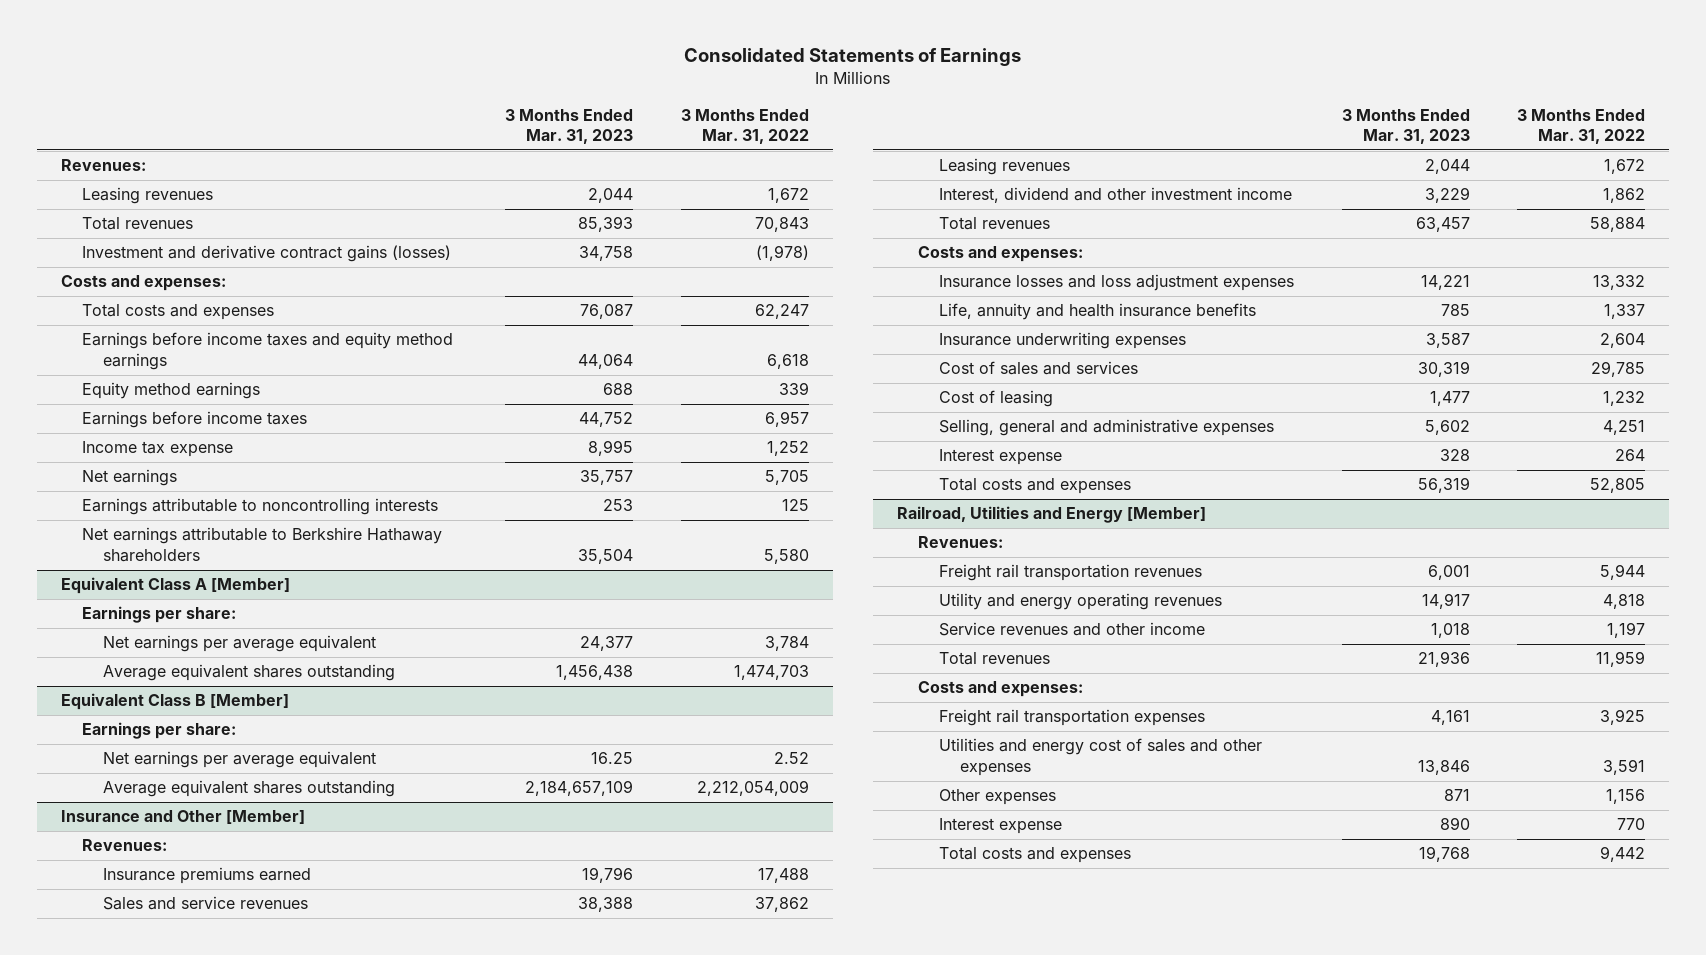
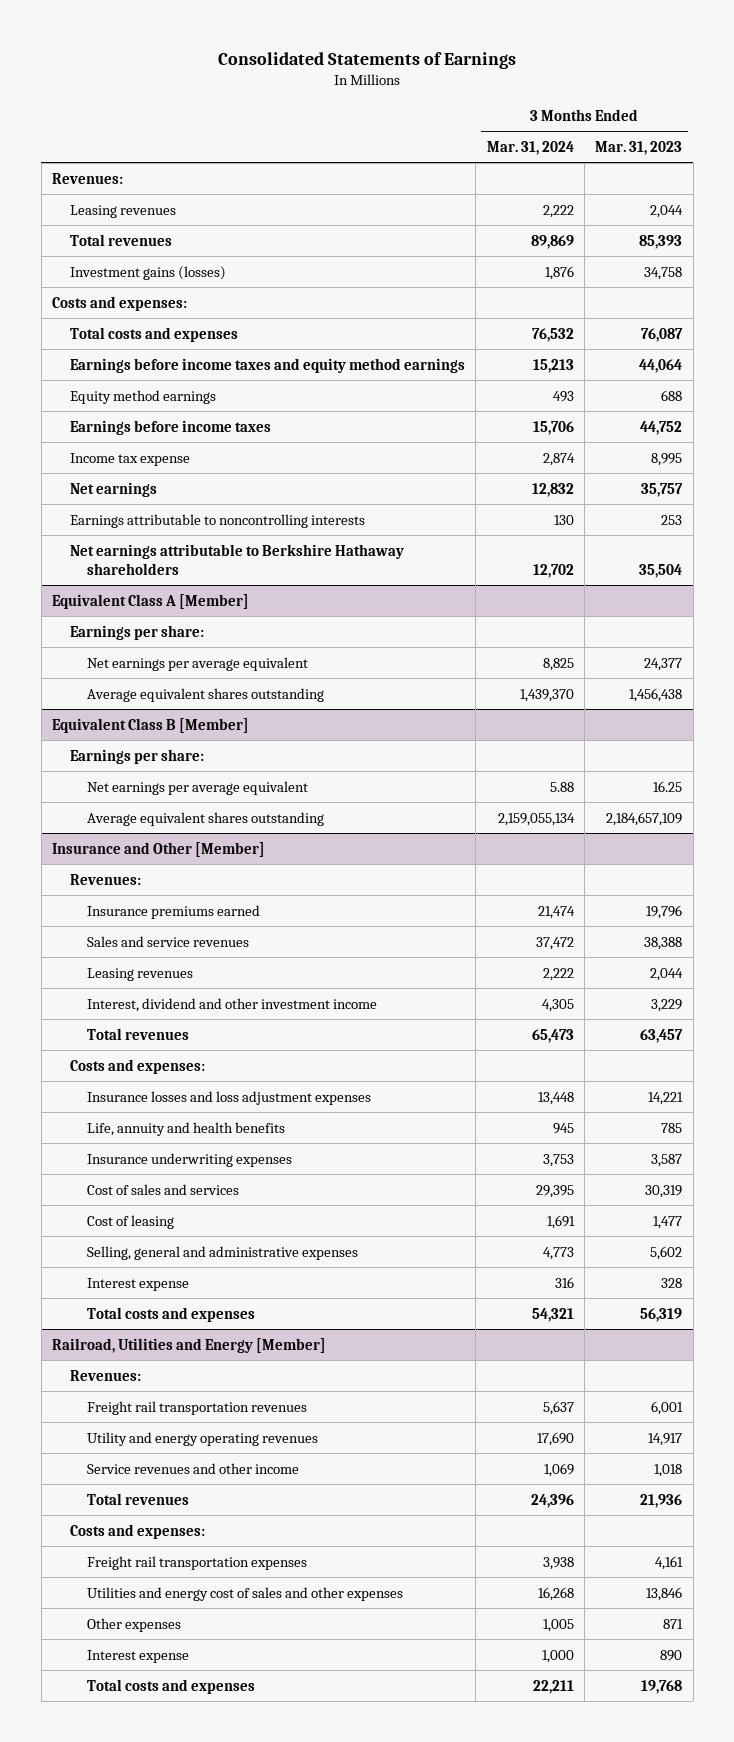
- | 3 Months Ended Mar. 31, 2023 | 3 Months Ended Mar. 31, 2022
+ | 3 Months Ended Mar. 31, 2024 | 3 Months Ended Mar. 31, 2023
- Investment and derivative contract gains (losses) | 34,758 | (1,978)
+ Investment gains (losses) | 1,876 | 34,758
@ Insurance and Other [Member]
- Life, annuity and health insurance benefits | 785 | 1,337
+ Life, annuity and health benefits | 945 | 785

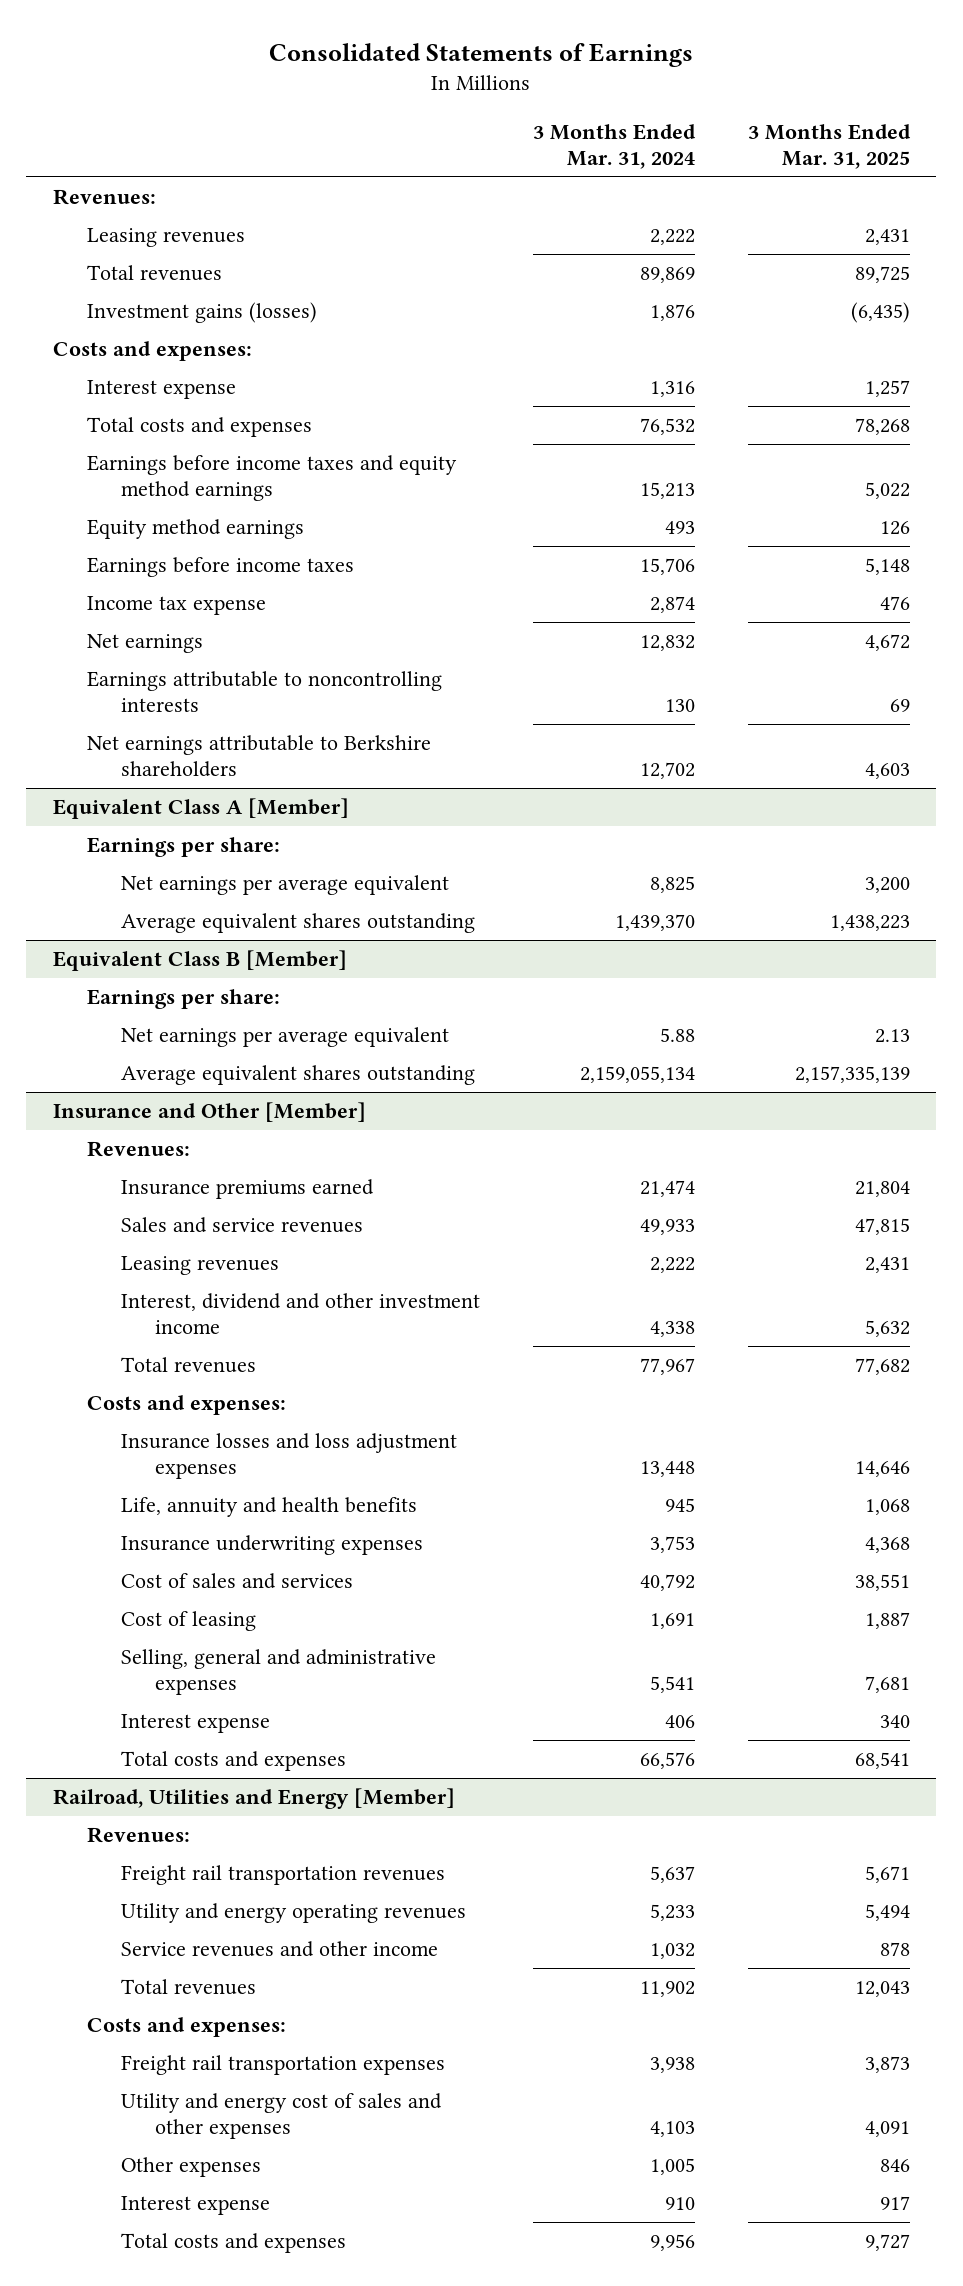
- | 3 Months Ended Mar. 31, 2024 | 3 Months Ended Mar. 31, 2023
+ | 3 Months Ended Mar. 31, 2024 | 3 Months Ended Mar. 31, 2025
+ Interest expense | 1,316 | 1,257
- Net earnings attributable to Berkshire Hathaway shareholders | 12,702 | 35,504
+ Net earnings attributable to Berkshire shareholders | 12,702 | 4,603
@ Insurance and Other [Member]
- Sales and service revenues | 37,472 | 38,388
+ Sales and service revenues | 49,933 | 47,815
- Interest, dividend and other investment income | 4,305 | 3,229
- Total revenues | 65,473 | 63,457
+ Interest, dividend and other investment income | 4,338 | 5,632
+ Total revenues | 77,967 | 77,682
- Cost of sales and services | 29,395 | 30,319
+ Cost of sales and services | 40,792 | 38,551
- Selling, general and administrative expenses | 4,773 | 5,602
- Interest expense | 316 | 328
- Total costs and expenses | 54,321 | 56,319
+ Selling, general and administrative expenses | 5,541 | 7,681
+ Interest expense | 406 | 340
+ Total costs and expenses | 66,576 | 68,541
@ Railroad, Utilities and Energy [Member]
- Utility and energy operating revenues | 17,690 | 14,917
- Service revenues and other income | 1,069 | 1,018
- Total revenues | 24,396 | 21,936
+ Utility and energy operating revenues | 5,233 | 5,494
+ Service revenues and other income | 1,032 | 878
+ Total revenues | 11,902 | 12,043
- Utilities and energy cost of sales and other expenses | 16,268 | 13,846
+ Utility and energy cost of sales and other expenses | 4,103 | 4,091
- Interest expense | 1,000 | 890
- Total costs and expenses | 22,211 | 19,768
+ Interest expense | 910 | 917
+ Total costs and expenses | 9,956 | 9,727

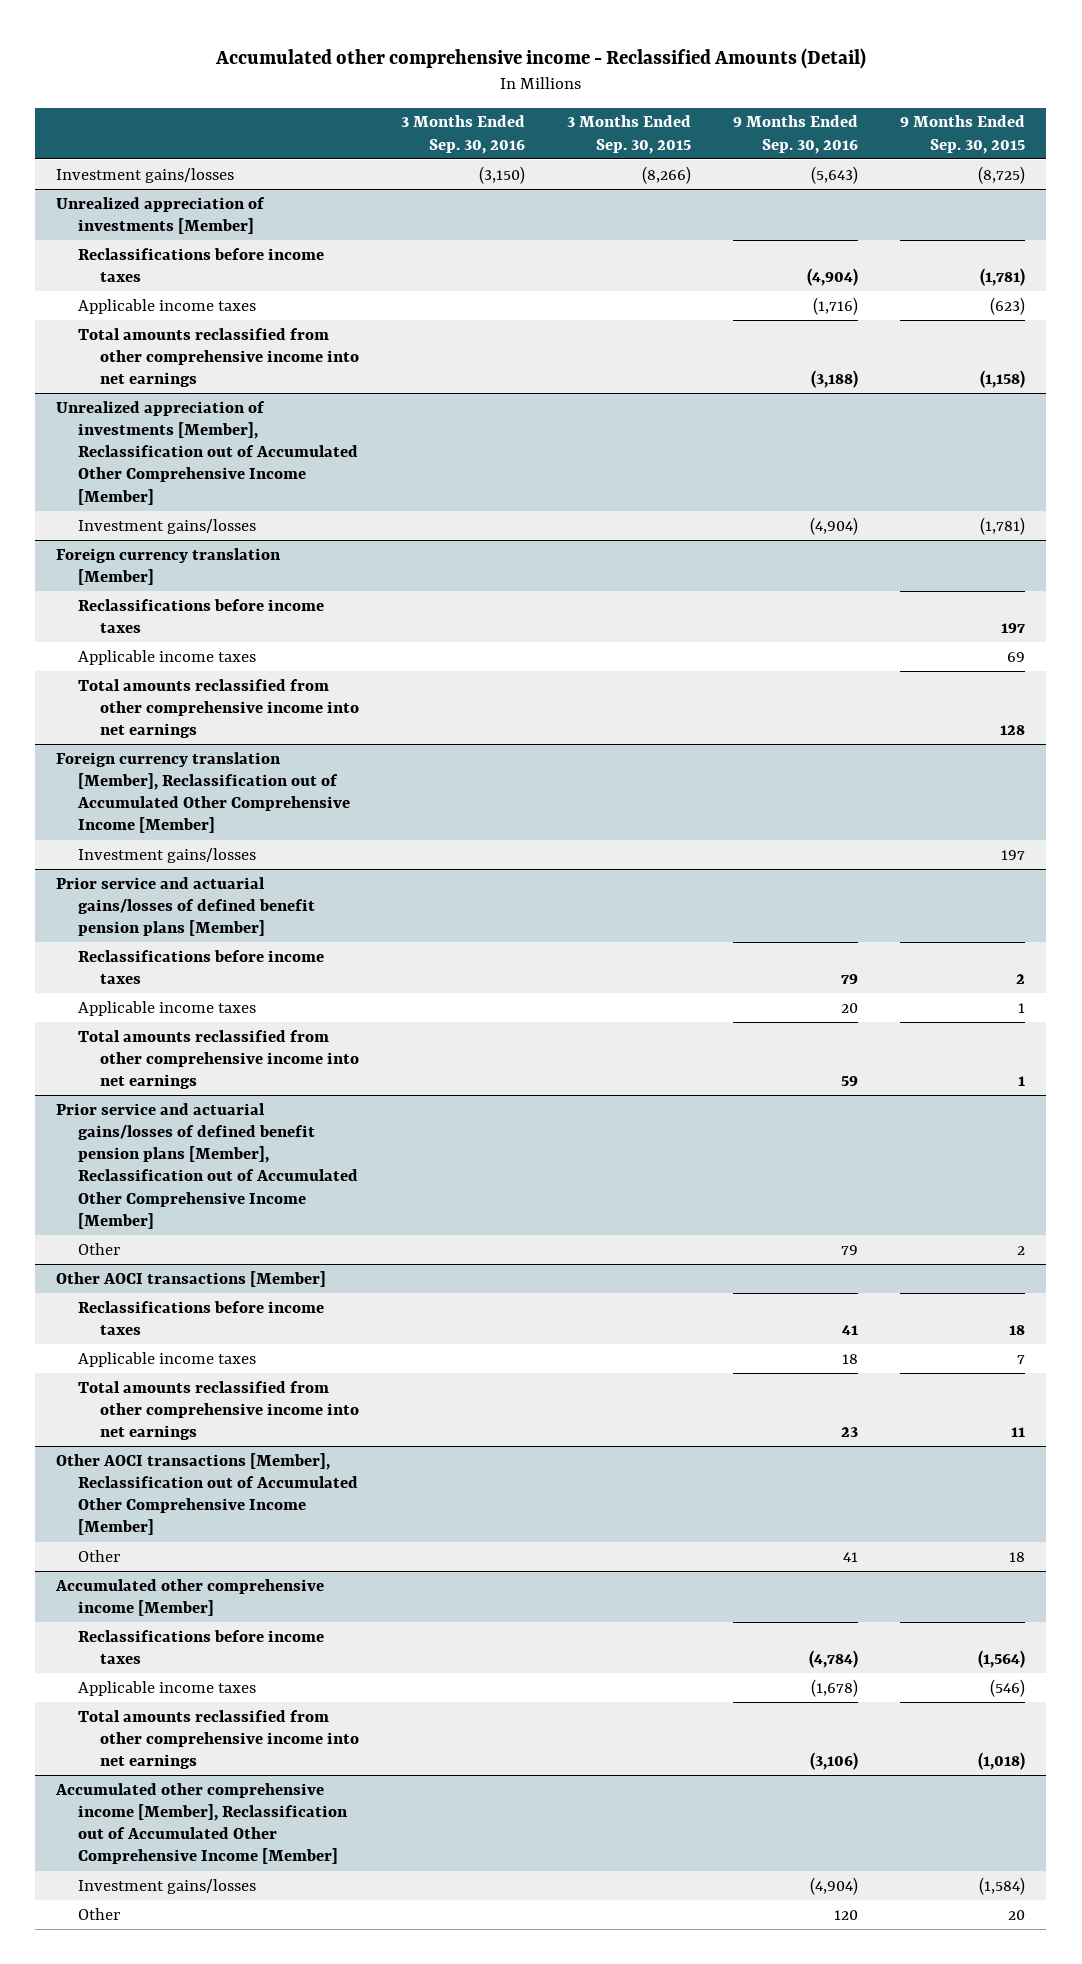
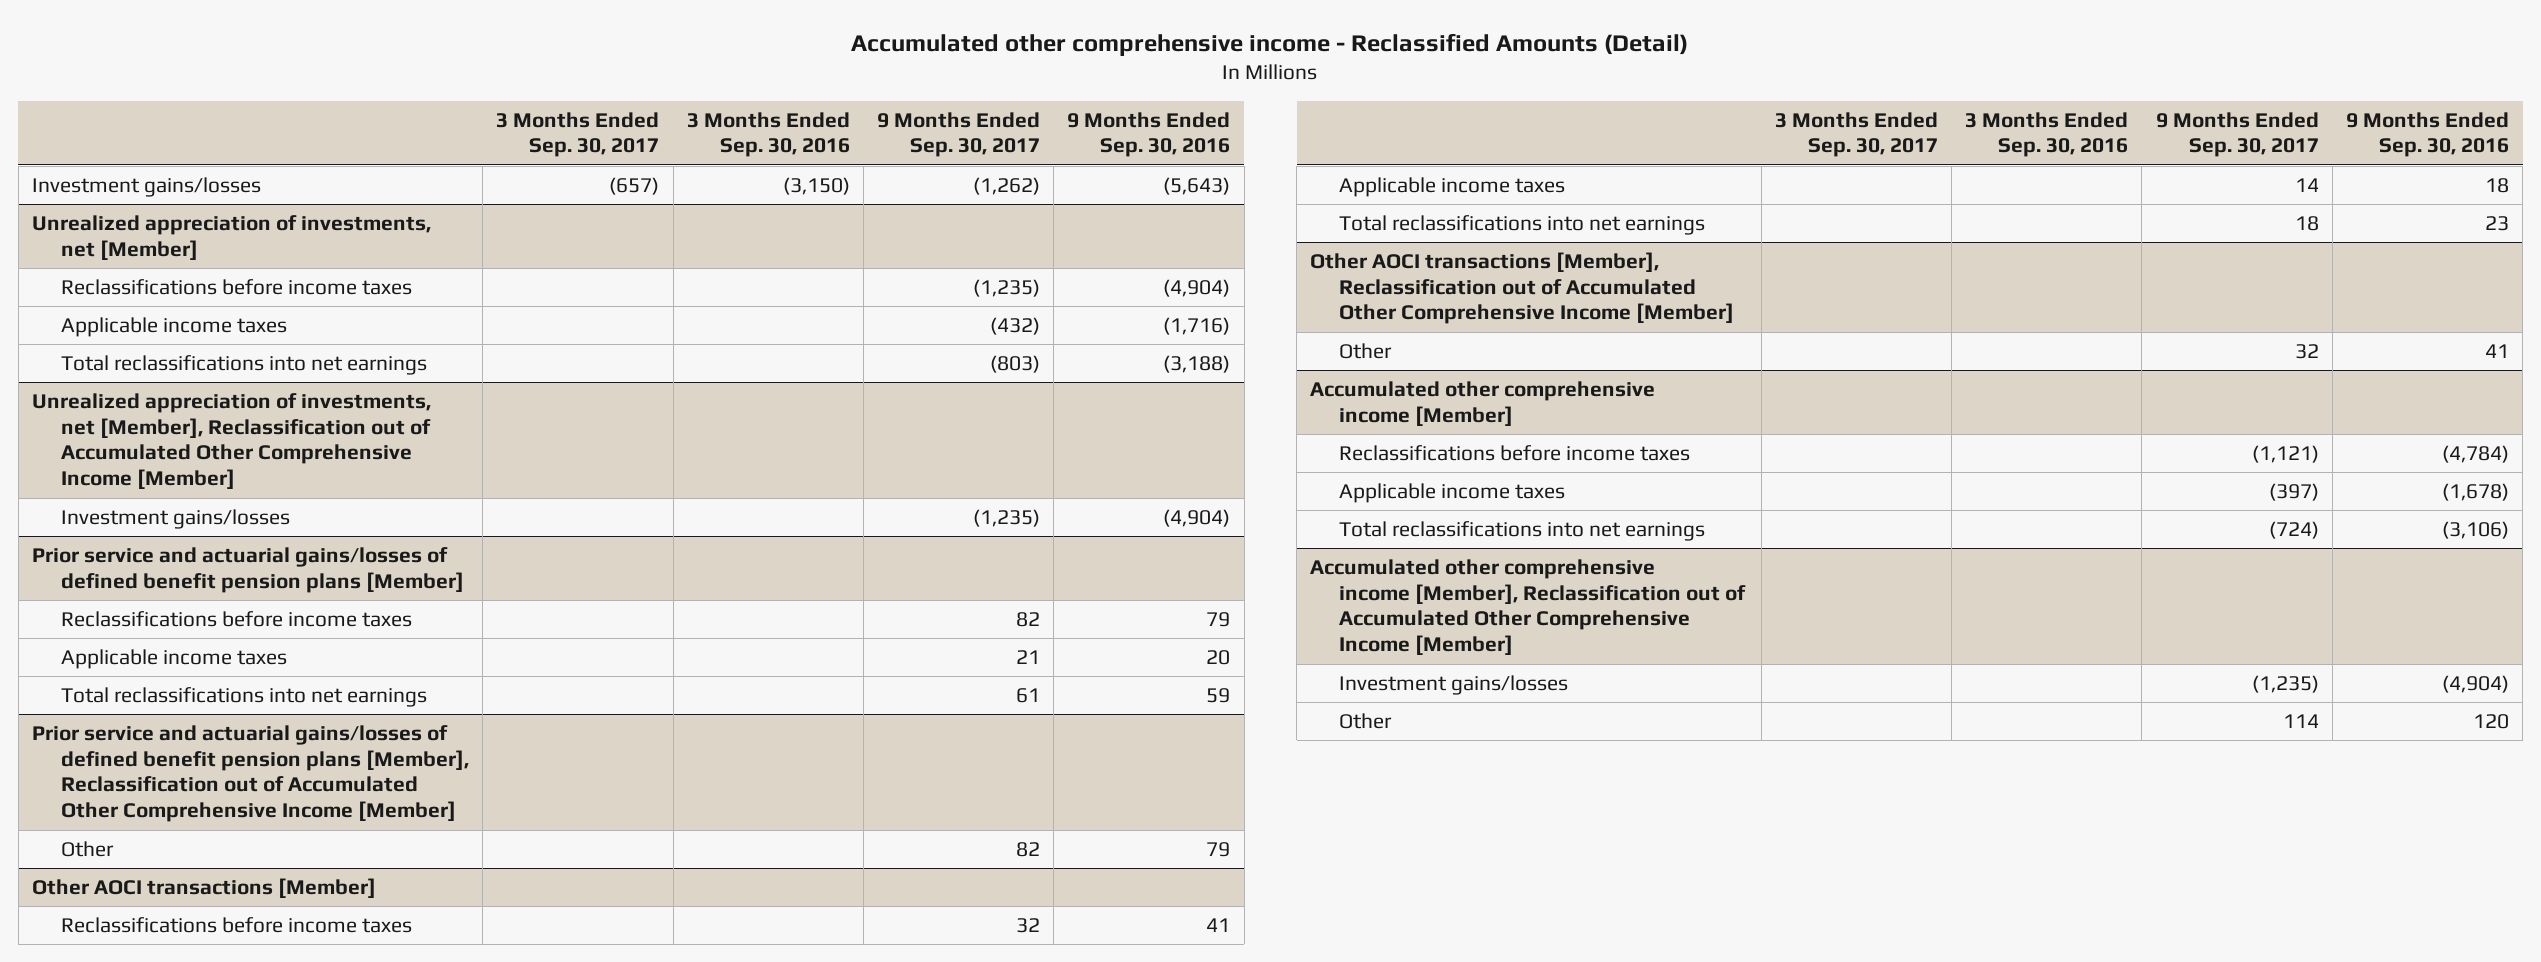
- | 3 Months Ended Sep. 30, 2016 | 3 Months Ended Sep. 30, 2015 | 9 Months Ended Sep. 30, 2016 | 9 Months Ended Sep. 30, 2015
+ | 3 Months Ended Sep. 30, 2017 | 3 Months Ended Sep. 30, 2016 | 9 Months Ended Sep. 30, 2017 | 9 Months Ended Sep. 30, 2016
- Unrealized appreciation of investments [Member]
+ Unrealized appreciation of investments, net [Member]
- Total amounts reclassified from other comprehensive income into net earnings | | | (3,188) | (1,158)
- Unrealized appreciation of investments [Member], Reclassification out of Accumulated Other Comprehensive Income [Member]
+ Total reclassifications into net earnings | | | (803) | (3,188)
+ Unrealized appreciation of investments, net [Member], Reclassification out of Accumulated Other Comprehensive Income [Member]
- Foreign currency translation [Member]
- Reclassifications before income taxes | | | | 197
- Applicable income taxes | | | | 69
- Total amounts reclassified from other comprehensive income into net earnings | | | | 128
- Foreign currency translation [Member], Reclassification out of Accumulated Other Comprehensive Income [Member]
- Investment gains/losses | | | | 197
@ Prior service and actuarial gains/losses of defined benefit pension plans [Member]
- Total amounts reclassified from other comprehensive income into net earnings | | | 59 | 1
+ Total reclassifications into net earnings | | | 61 | 59
@ Other AOCI transactions [Member]
- Total amounts reclassified from other comprehensive income into net earnings | | | 23 | 11
+ Total reclassifications into net earnings | | | 18 | 23
@ Accumulated other comprehensive income [Member]
- Total amounts reclassified from other comprehensive income into net earnings | | | (3,106) | (1,018)
+ Total reclassifications into net earnings | | | (724) | (3,106)

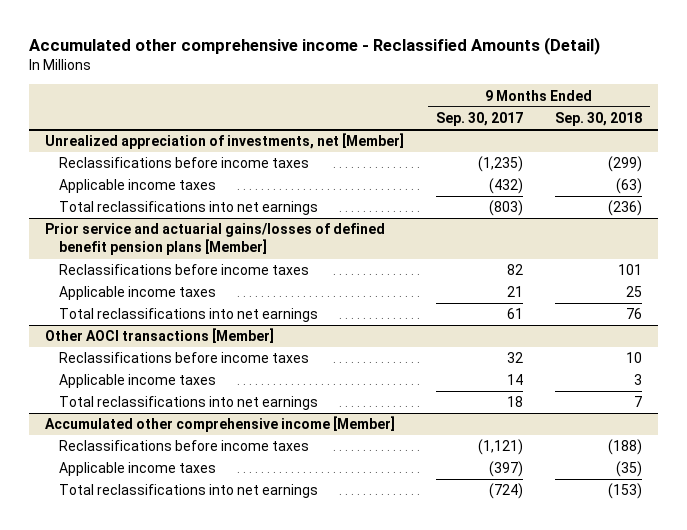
- | 3 Months Ended Sep. 30, 2017 | 3 Months Ended Sep. 30, 2016 | 9 Months Ended Sep. 30, 2017 | 9 Months Ended Sep. 30, 2016
+ | 9 Months Ended Sep. 30, 2017 | 9 Months Ended Sep. 30, 2018
- Investment gains/losses | (657) | (3,150) | (1,262) | (5,643)
- Unrealized appreciation of investments, net [Member], Reclassification out of Accumulated Other Comprehensive Income [Member]
- Investment gains/losses | | | (1,235) | (4,904)
- Prior service and actuarial gains/losses of defined benefit pension plans [Member], Reclassification out of Accumulated Other Comprehensive Income [Member]
- Other | | | 82 | 79
- Other AOCI transactions [Member], Reclassification out of Accumulated Other Comprehensive Income [Member]
- Other | | | 32 | 41
- Accumulated other comprehensive income [Member], Reclassification out of Accumulated Other Comprehensive Income [Member]
- Investment gains/losses | | | (1,235) | (4,904)
- Other | | | 114 | 120

